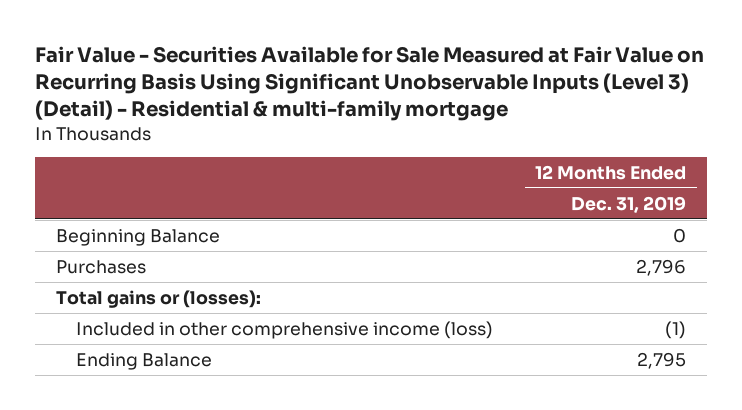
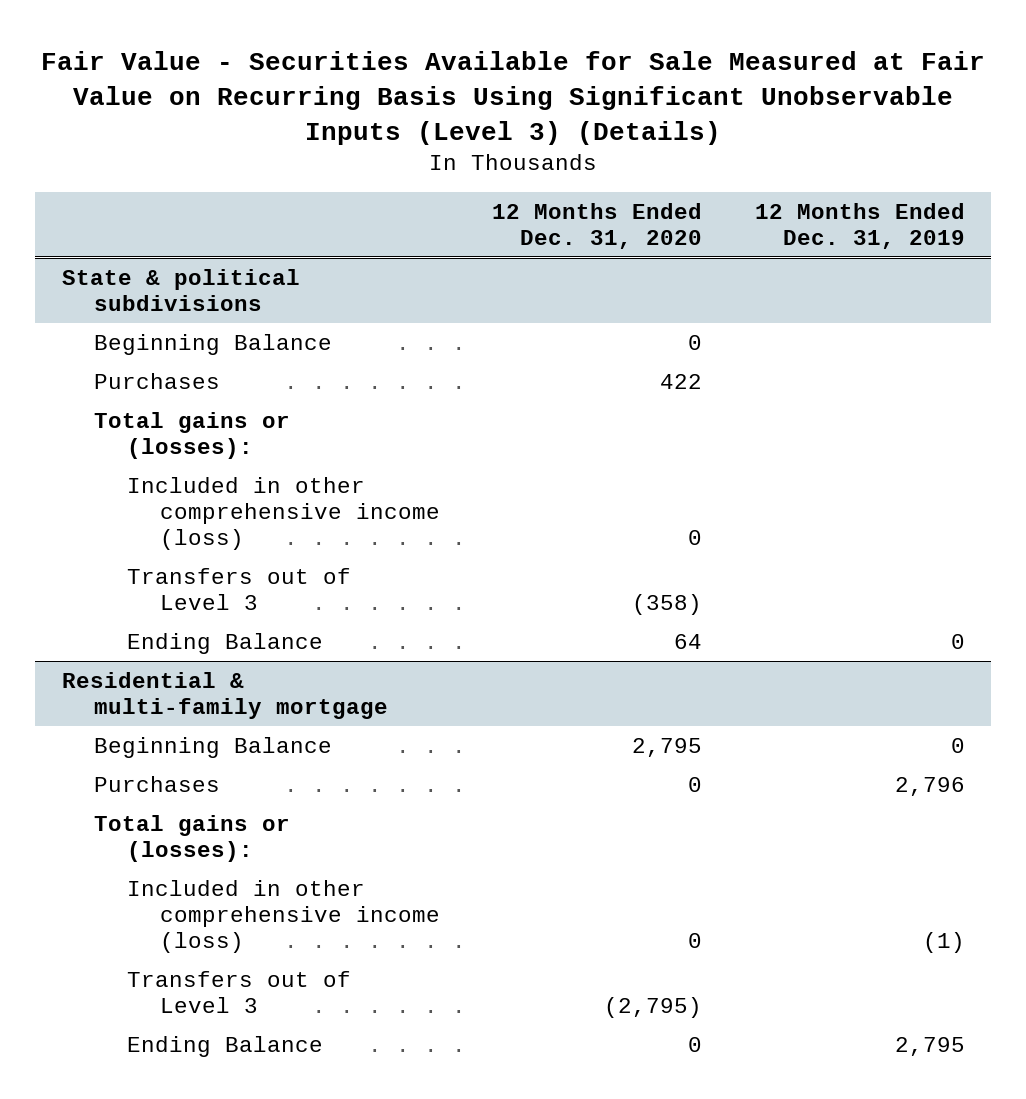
- Fair Value - Securities Available for Sale Measured at Fair Value on Recurring Basis Using Significant Unobservable Inputs (Level 3) (Detail) - Residential & multi-family mortgage
+ Fair Value - Securities Available for Sale Measured at Fair Value on Recurring Basis Using Significant Unobservable Inputs (Level 3) (Details)
- | 12 Months Ended Dec. 31, 2019
+ | 12 Months Ended Dec. 31, 2020 | 12 Months Ended Dec. 31, 2019
+ State & political subdivisions
+ Beginning Balance | 0 |
+ Purchases | 422 |
+ Total gains or (losses):
+ Included in other comprehensive income (loss) | 0 |
+ Transfers out of Level 3 | (358) |
+ Ending Balance | 64 | 0
+ Residential & multi-family mortgage
+ Transfers out of Level 3 | (2,795) |

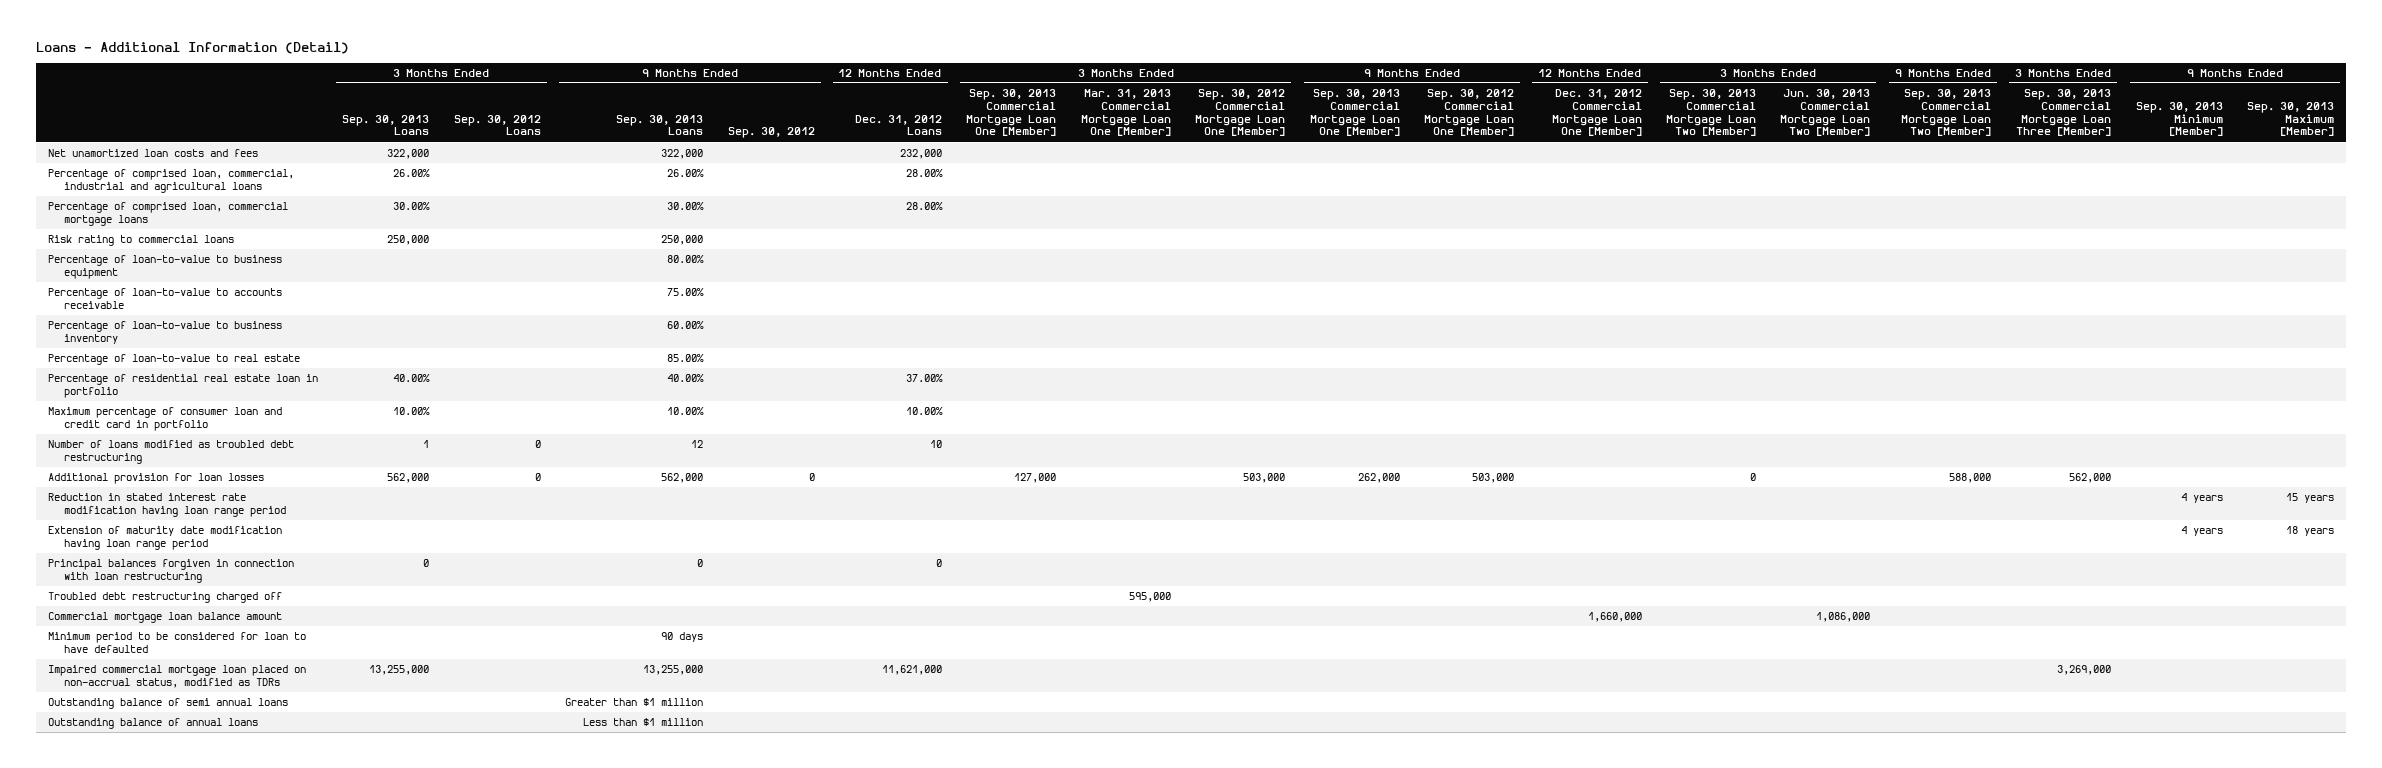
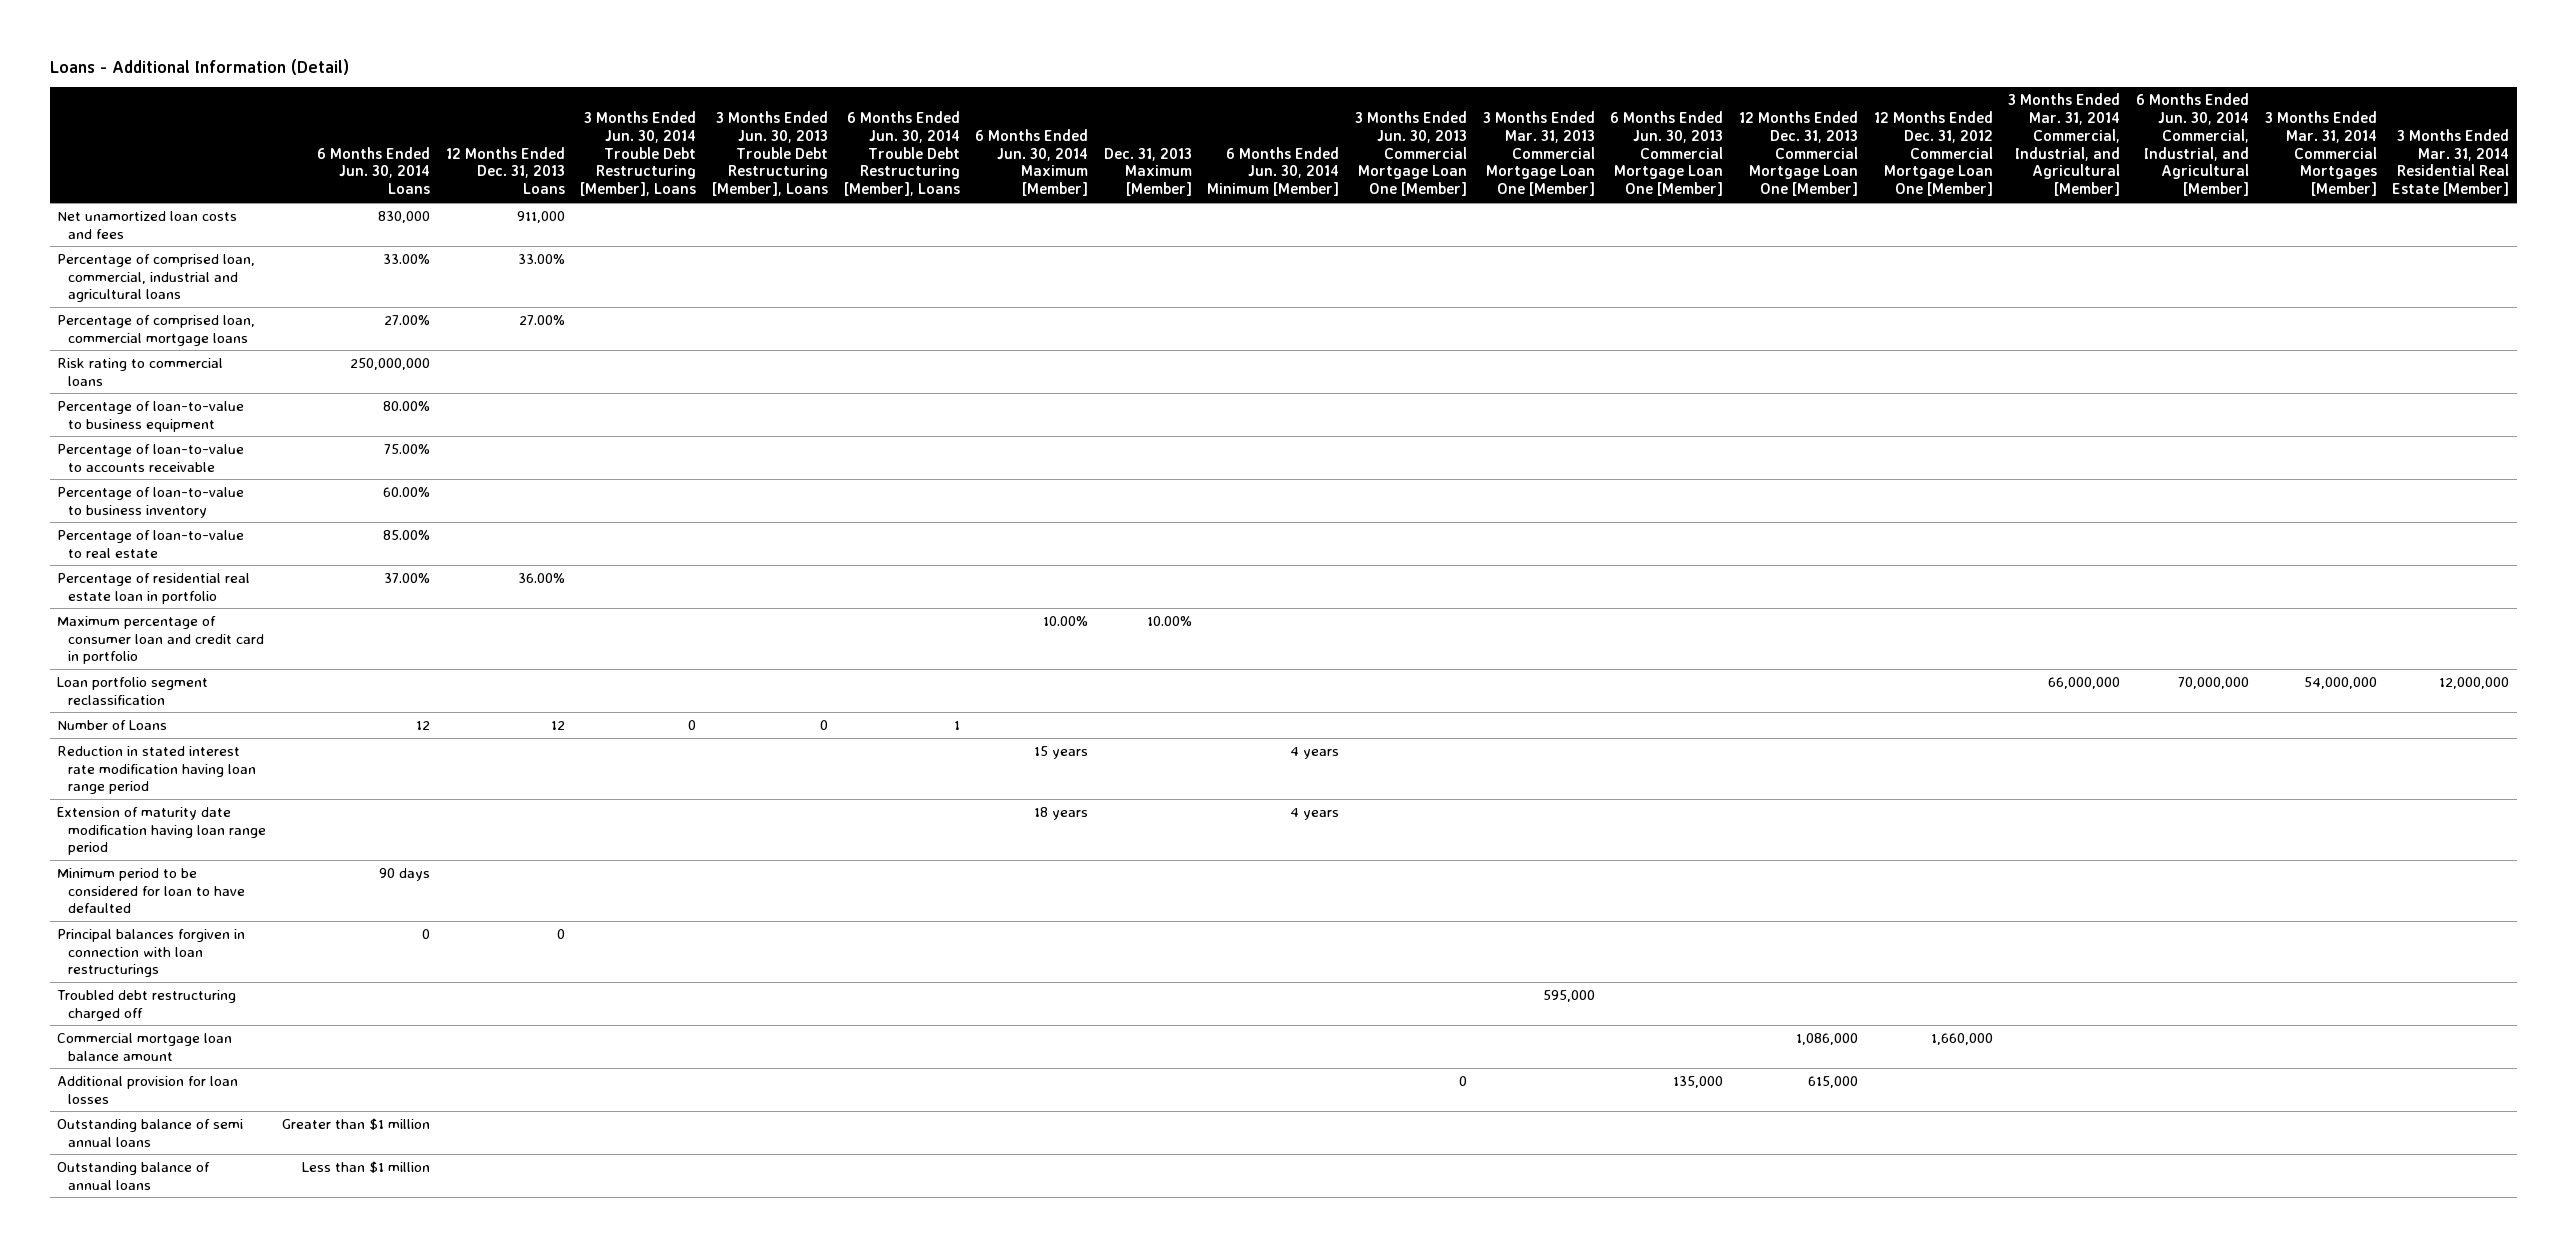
- | 3 Months Ended Sep. 30, 2013 Loans | 3 Months Ended Sep. 30, 2012 Loans | 9 Months Ended Sep. 30, 2013 Loans | 9 Months Ended Sep. 30, 2012 | 12 Months Ended Dec. 31, 2012 Loans | 3 Months Ended Sep. 30, 2013 Commercial Mortgage Loan One [Member] | 3 Months Ended Mar. 31, 2013 Commercial Mortgage Loan One [Member] | 3 Months Ended Sep. 30, 2012 Commercial Mortgage Loan One [Member] | 9 Months Ended Sep. 30, 2013 Commercial Mortgage Loan One [Member] | 9 Months Ended Sep. 30, 2012 Commercial Mortgage Loan One [Member] | 12 Months Ended Dec. 31, 2012 Commercial Mortgage Loan One [Member] | 3 Months Ended Sep. 30, 2013 Commercial Mortgage Loan Two [Member] | 3 Months Ended Jun. 30, 2013 Commercial Mortgage Loan Two [Member] | 9 Months Ended Sep. 30, 2013 Commercial Mortgage Loan Two [Member] | 3 Months Ended Sep. 30, 2013 Commercial Mortgage Loan Three [Member] | 9 Months Ended Sep. 30, 2013 Minimum [Member] | 9 Months Ended Sep. 30, 2013 Maximum [Member]
+ | 6 Months Ended Jun. 30, 2014 Loans | 12 Months Ended Dec. 31, 2013 Loans | 3 Months Ended Jun. 30, 2014 Trouble Debt Restructuring [Member], Loans | 3 Months Ended Jun. 30, 2013 Trouble Debt Restructuring [Member], Loans | 6 Months Ended Jun. 30, 2014 Trouble Debt Restructuring [Member], Loans | 6 Months Ended Jun. 30, 2014 Maximum [Member] | Dec. 31, 2013 Maximum [Member] | 6 Months Ended Jun. 30, 2014 Minimum [Member] | 3 Months Ended Jun. 30, 2013 Commercial Mortgage Loan One [Member] | 3 Months Ended Mar. 31, 2013 Commercial Mortgage Loan One [Member] | 6 Months Ended Jun. 30, 2013 Commercial Mortgage Loan One [Member] | 12 Months Ended Dec. 31, 2013 Commercial Mortgage Loan One [Member] | 12 Months Ended Dec. 31, 2012 Commercial Mortgage Loan One [Member] | 3 Months Ended Mar. 31, 2014 Commercial, Industrial, and Agricultural [Member] | 6 Months Ended Jun. 30, 2014 Commercial, Industrial, and Agricultural [Member] | 3 Months Ended Mar. 31, 2014 Commercial Mortgages [Member] | 3 Months Ended Mar. 31, 2014 Residential Real Estate [Member]
- Number of loans modified as troubled debt restructuring | 1 | 0 | 12 | | 10 | | | | | | | | | | | |
+ Loan portfolio segment reclassification | | | | | | | | | | | | | | 66,000,000 | 70,000,000 | 54,000,000 | 12,000,000
+ Number of Loans | 12 | 12 | 0 | 0 | 1 | | | | | | | | | | | |
- Principal balances forgiven in connection with loan restructuring | 0 | | 0 | | 0 | | | | | | | | | | | |
moved up: Minimum period to be considered for loan to have defaulted | 90 days | | | | | | | | | | | | | | | |
+ Principal balances forgiven in connection with loan restructurings | 0 | 0 | | | | | | | | | | | | | | |
- Impaired commercial mortgage loan placed on non-accrual status, modified as TDRs | 13,255,000 | | 13,255,000 | | 11,621,000 | | | | | | | | | | 3,269,000 | |
moved down: Additional provision for loan losses | | | | | | | | | 0 | | 135,000 | 615,000 | | | | |

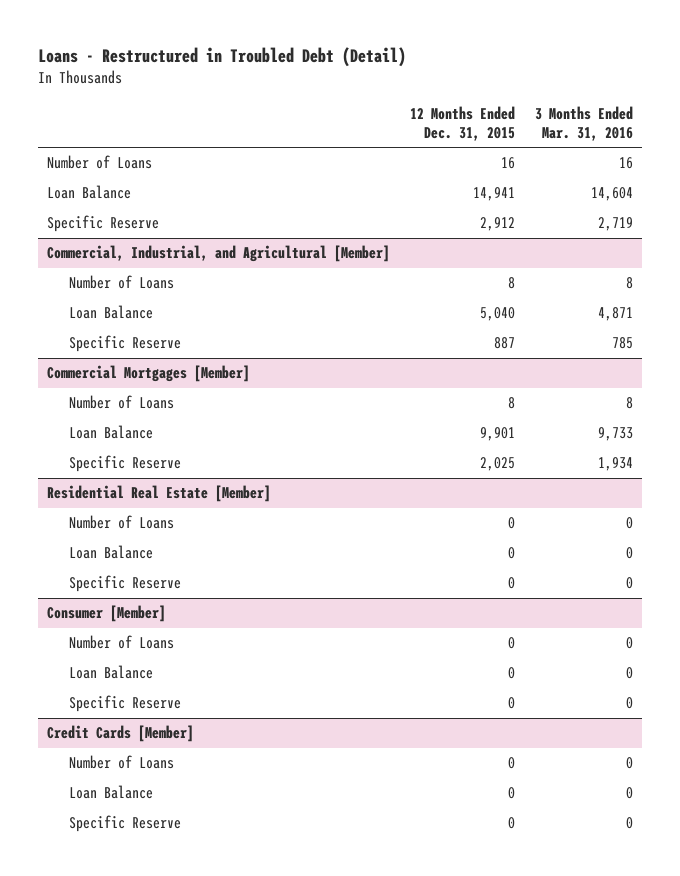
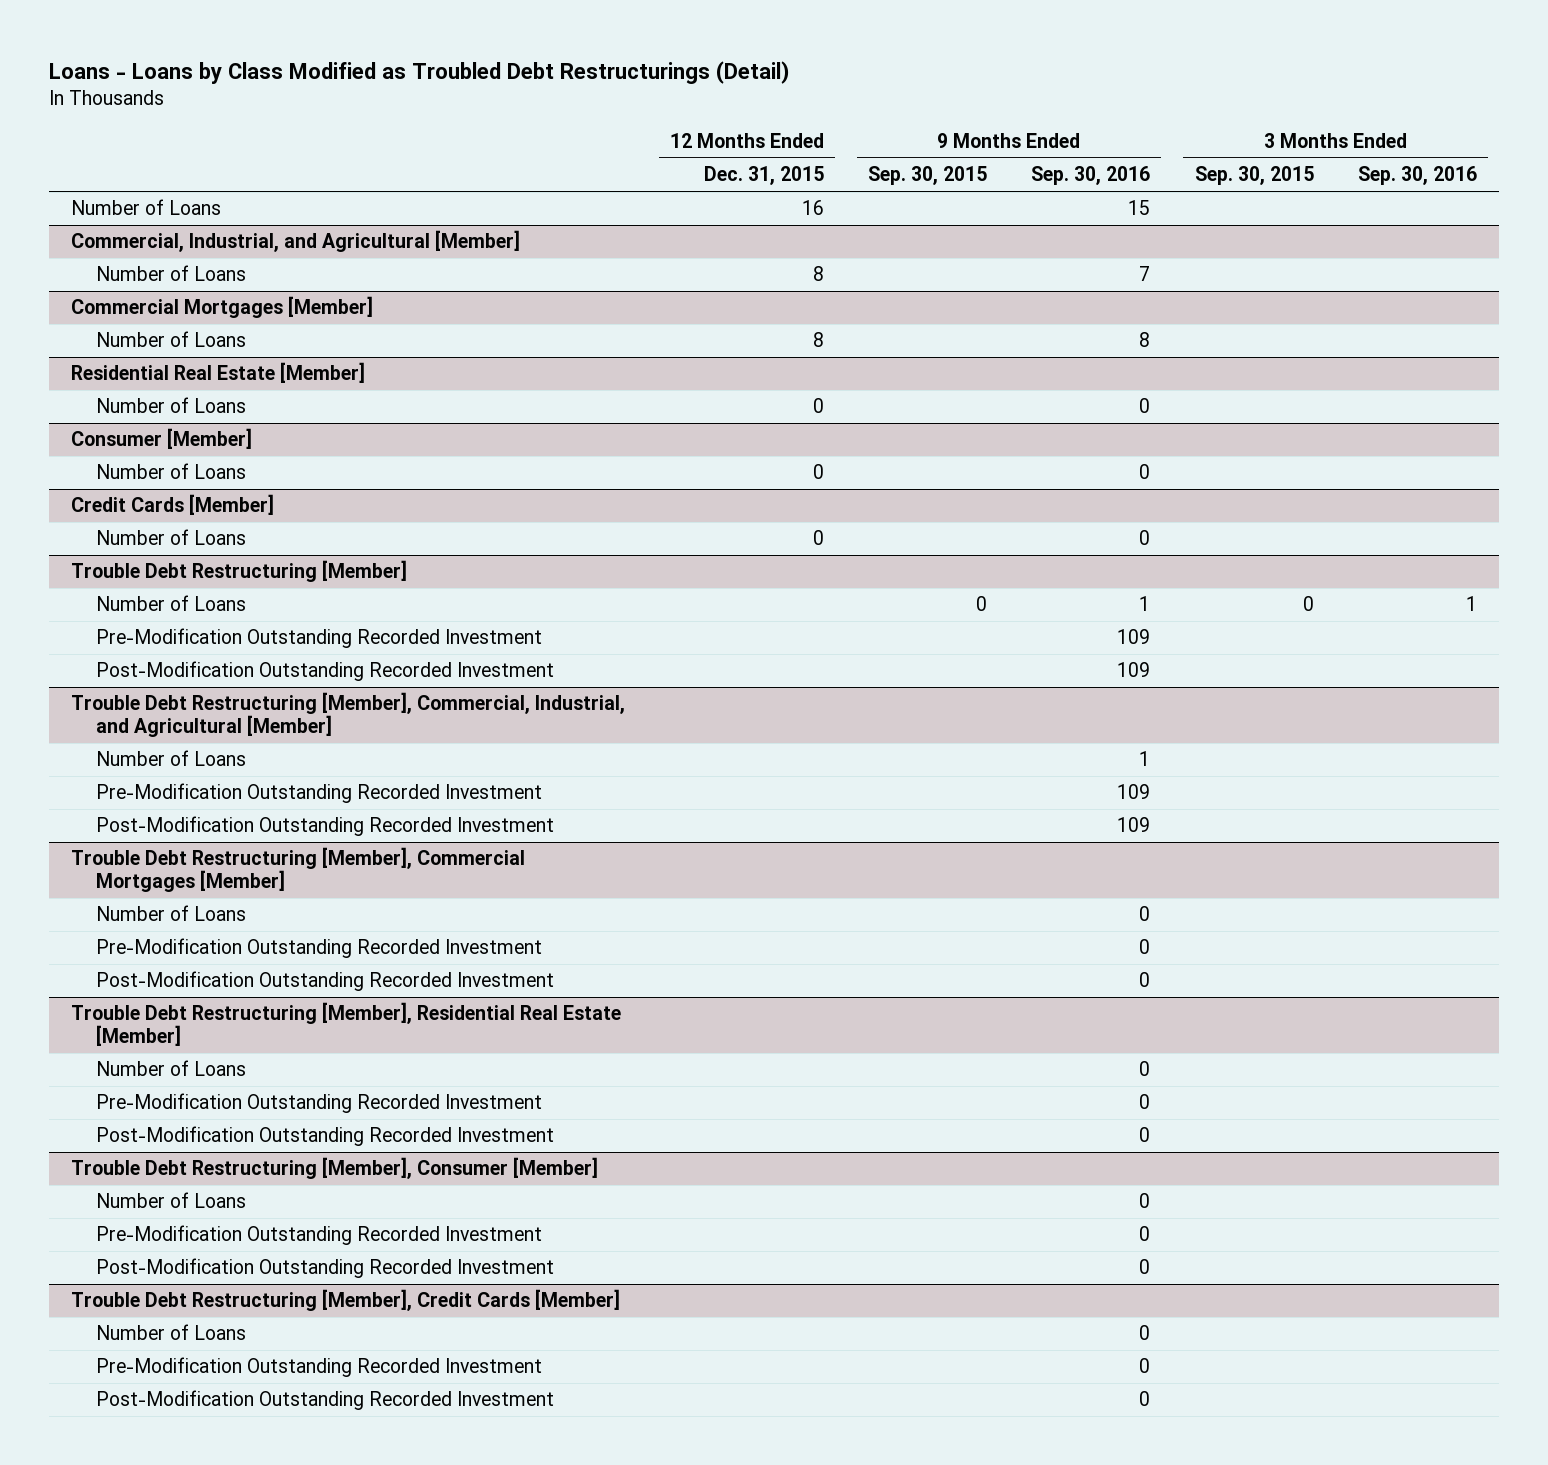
- Loans - Restructured in Troubled Debt (Detail)
+ Loans - Loans by Class Modified as Troubled Debt Restructurings (Detail)
- | 12 Months Ended Dec. 31, 2015 | 3 Months Ended Mar. 31, 2016
+ | 12 Months Ended Dec. 31, 2015 | 9 Months Ended Sep. 30, 2015 | 9 Months Ended Sep. 30, 2016 | 3 Months Ended Sep. 30, 2015 | 3 Months Ended Sep. 30, 2016
- Loan Balance | 14,941 | 14,604
- Specific Reserve | 2,912 | 2,719
@ Commercial, Industrial, and Agricultural [Member]
- Loan Balance | 5,040 | 4,871
- Specific Reserve | 887 | 785
@ Commercial Mortgages [Member]
- Loan Balance | 9,901 | 9,733
- Specific Reserve | 2,025 | 1,934
@ Residential Real Estate [Member]
- Loan Balance | 0 | 0
- Specific Reserve | 0 | 0
@ Consumer [Member]
- Loan Balance | 0 | 0
- Specific Reserve | 0 | 0
@ Credit Cards [Member]
- Loan Balance | 0 | 0
- Specific Reserve | 0 | 0
+ Trouble Debt Restructuring [Member]
+ Number of Loans | | 0 | 1 | 0 | 1
+ Pre-Modification Outstanding Recorded Investment | | | 109 | |
+ Post-Modification Outstanding Recorded Investment | | | 109 | |
+ Trouble Debt Restructuring [Member], Commercial, Industrial, and Agricultural [Member]
+ Number of Loans | | | 1 | |
+ Pre-Modification Outstanding Recorded Investment | | | 109 | |
+ Post-Modification Outstanding Recorded Investment | | | 109 | |
+ Trouble Debt Restructuring [Member], Commercial Mortgages [Member]
+ Number of Loans | | | 0 | |
+ Pre-Modification Outstanding Recorded Investment | | | 0 | |
+ Post-Modification Outstanding Recorded Investment | | | 0 | |
+ Trouble Debt Restructuring [Member], Residential Real Estate [Member]
+ Number of Loans | | | 0 | |
+ Pre-Modification Outstanding Recorded Investment | | | 0 | |
+ Post-Modification Outstanding Recorded Investment | | | 0 | |
+ Trouble Debt Restructuring [Member], Consumer [Member]
+ Number of Loans | | | 0 | |
+ Pre-Modification Outstanding Recorded Investment | | | 0 | |
+ Post-Modification Outstanding Recorded Investment | | | 0 | |
+ Trouble Debt Restructuring [Member], Credit Cards [Member]
+ Number of Loans | | | 0 | |
+ Pre-Modification Outstanding Recorded Investment | | | 0 | |
+ Post-Modification Outstanding Recorded Investment | | | 0 | |

